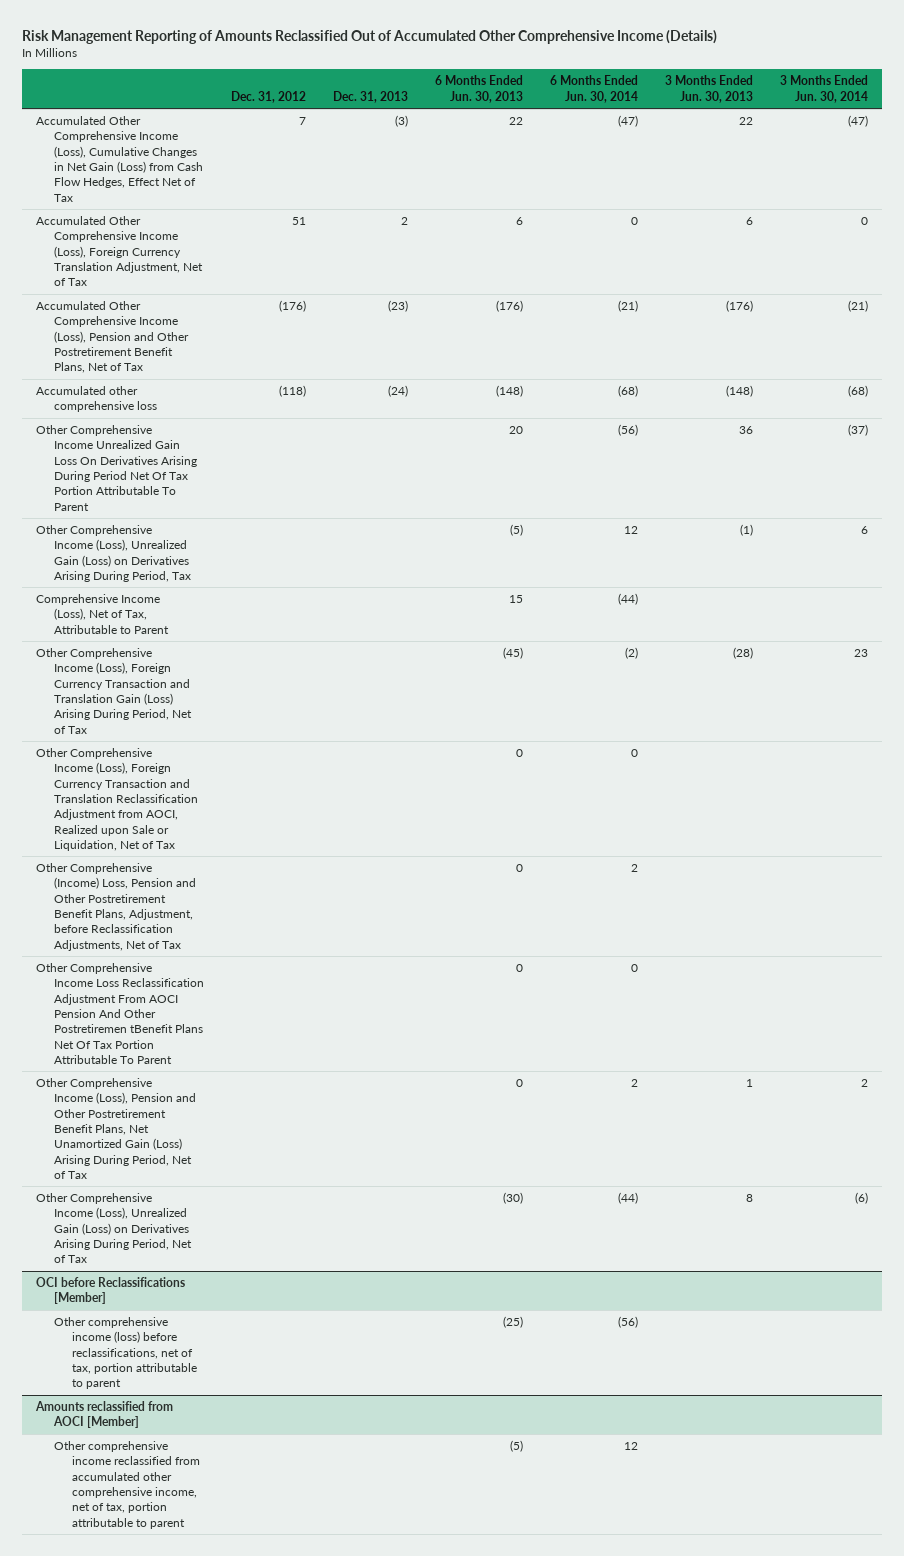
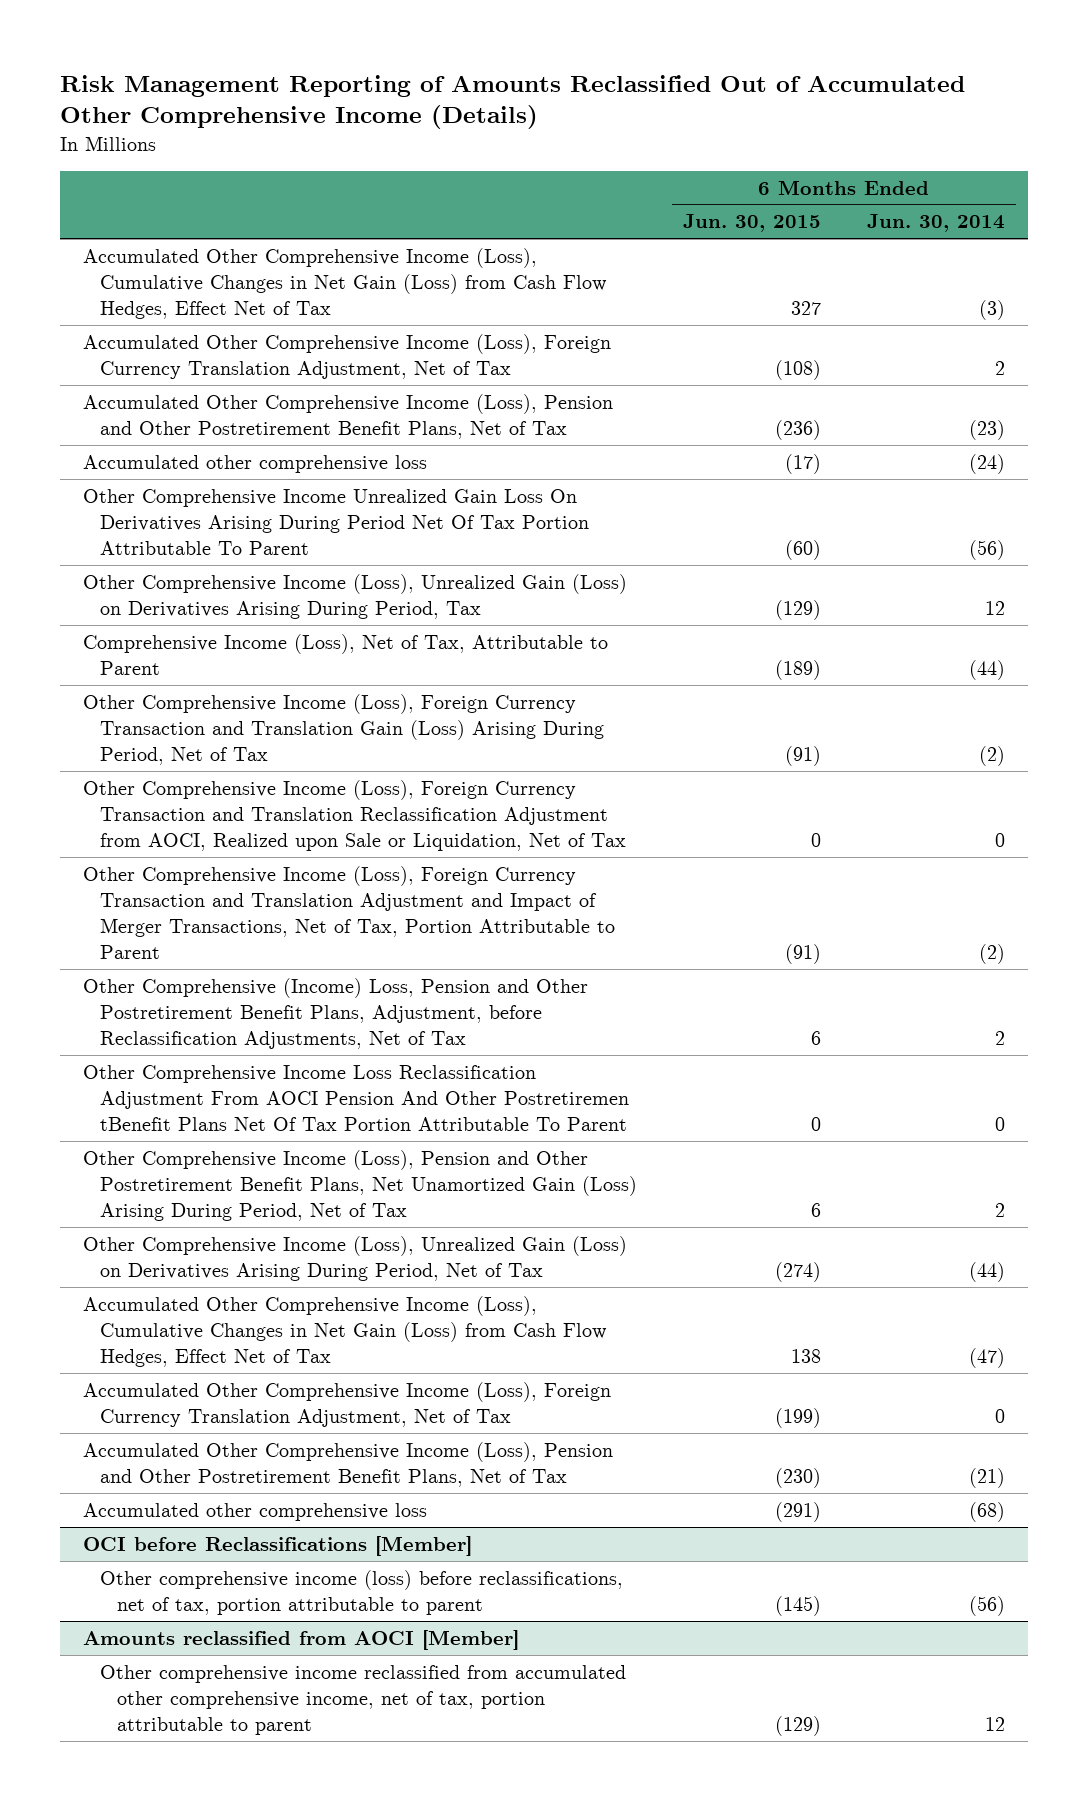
- | Dec. 31, 2012 | Dec. 31, 2013 | 6 Months Ended Jun. 30, 2013 | 6 Months Ended Jun. 30, 2014 | 3 Months Ended Jun. 30, 2013 | 3 Months Ended Jun. 30, 2014
+ | 6 Months Ended Jun. 30, 2015 | 6 Months Ended Jun. 30, 2014
+ Accumulated Other Comprehensive Income (Loss), Cumulative Changes in Net Gain (Loss) from Cash Flow Hedges, Effect Net of Tax | 327 | (3)
+ Accumulated Other Comprehensive Income (Loss), Foreign Currency Translation Adjustment, Net of Tax | (108) | 2
+ Accumulated Other Comprehensive Income (Loss), Pension and Other Postretirement Benefit Plans, Net of Tax | (236) | (23)
+ Accumulated other comprehensive loss | (17) | (24)
+ Other Comprehensive Income (Loss), Foreign Currency Transaction and Translation Adjustment and Impact of Merger Transactions, Net of Tax, Portion Attributable to Parent | (91) | (2)
moved down: Accumulated Other Comprehensive Income (Loss), Cumulative Changes in Net Gain (Loss) from Cash Flow Hedges, Effect Net of Tax | 138 | (47)
moved down: Accumulated Other Comprehensive Income (Loss), Foreign Currency Translation Adjustment, Net of Tax | (199) | 0
moved down: Accumulated Other Comprehensive Income (Loss), Pension and Other Postretirement Benefit Plans, Net of Tax | (230) | (21)
moved down: Accumulated other comprehensive loss | (291) | (68)

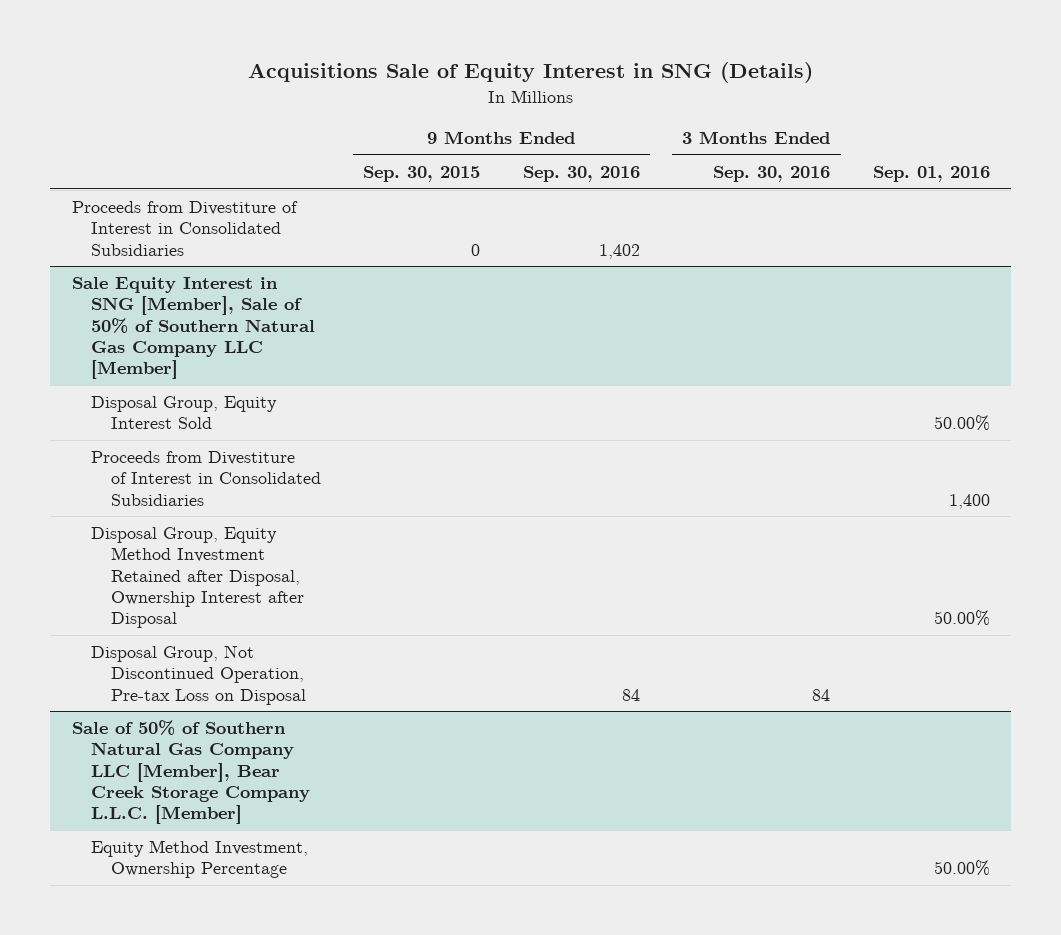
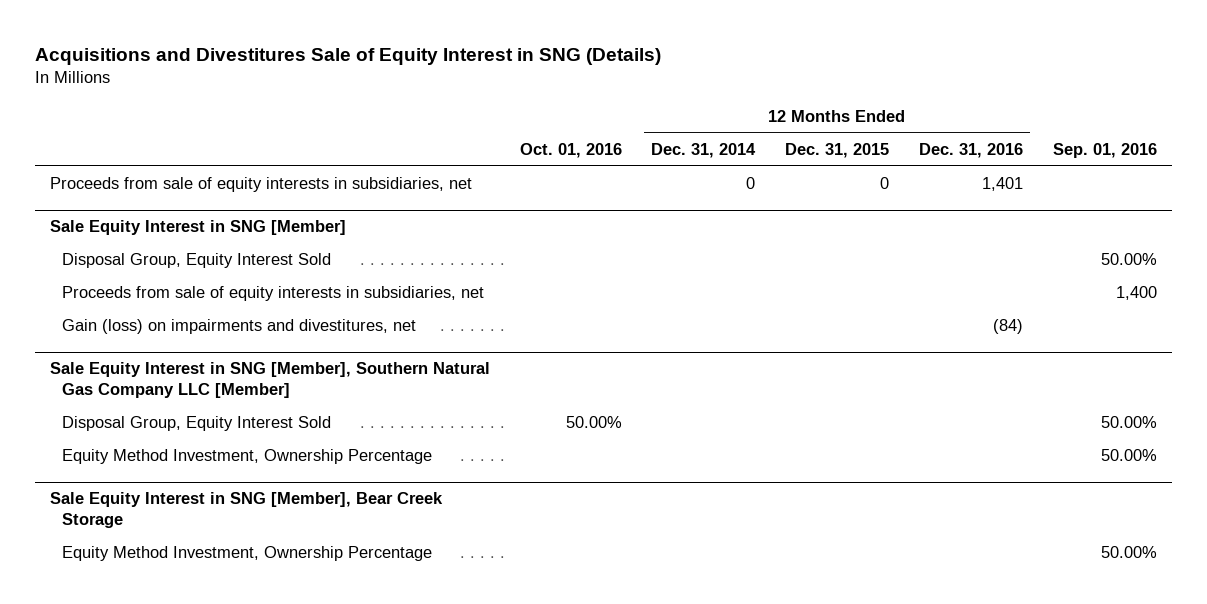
- Acquisitions Sale of Equity Interest in SNG (Details)
+ Acquisitions and Divestitures Sale of Equity Interest in SNG (Details)
- | 9 Months Ended Sep. 30, 2015 | 9 Months Ended Sep. 30, 2016 | 3 Months Ended Sep. 30, 2016 | Sep. 01, 2016
+ | Oct. 01, 2016 | 12 Months Ended Dec. 31, 2014 | 12 Months Ended Dec. 31, 2015 | 12 Months Ended Dec. 31, 2016 | Sep. 01, 2016
- Proceeds from Divestiture of Interest in Consolidated Subsidiaries | 0 | 1,402 | |
- Sale Equity Interest in SNG [Member], Sale of 50% of Southern Natural Gas Company LLC [Member]
+ Proceeds from sale of equity interests in subsidiaries, net | | 0 | 0 | 1,401 |
+ Sale Equity Interest in SNG [Member]
- Proceeds from Divestiture of Interest in Consolidated Subsidiaries | | | | 1,400
- Disposal Group, Equity Method Investment Retained after Disposal, Ownership Interest after Disposal | | | | 50.00%
- Disposal Group, Not Discontinued Operation, Pre-tax Loss on Disposal | | 84 | 84 |
- Sale of 50% of Southern Natural Gas Company LLC [Member], Bear Creek Storage Company L.L.C. [Member]
+ Proceeds from sale of equity interests in subsidiaries, net | | | | | 1,400
+ Gain (loss) on impairments and divestitures, net | | | | (84) |
+ Sale Equity Interest in SNG [Member], Southern Natural Gas Company LLC [Member]
+ Disposal Group, Equity Interest Sold | 50.00% | | | | 50.00%
+ Sale Equity Interest in SNG [Member], Bear Creek Storage
+ Equity Method Investment, Ownership Percentage | | | | | 50.00%

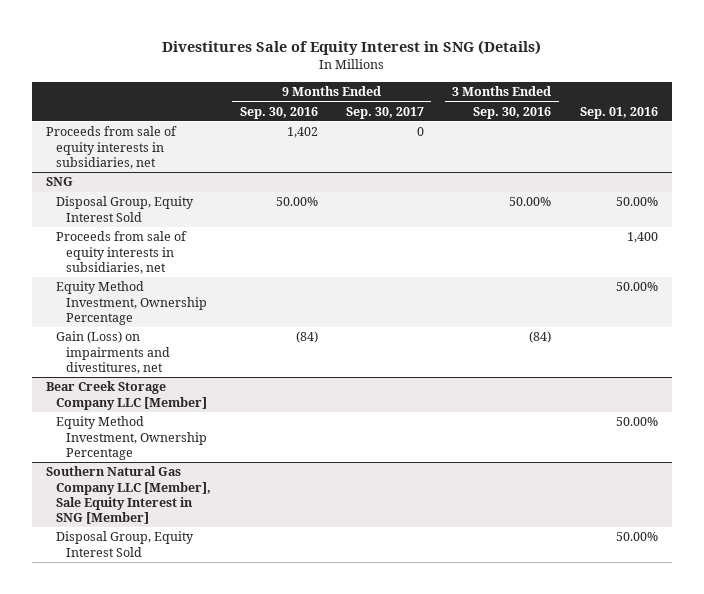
- Acquisitions and Divestitures Sale of Equity Interest in SNG (Details)
+ Divestitures Sale of Equity Interest in SNG (Details)
- | Oct. 01, 2016 | 12 Months Ended Dec. 31, 2014 | 12 Months Ended Dec. 31, 2015 | 12 Months Ended Dec. 31, 2016 | Sep. 01, 2016
+ | 9 Months Ended Sep. 30, 2016 | 9 Months Ended Sep. 30, 2017 | 3 Months Ended Sep. 30, 2016 | Sep. 01, 2016
- Sale Equity Interest in SNG [Member]
+ SNG
- Gain (loss) on impairments and divestitures, net | | | | (84) |
- Sale Equity Interest in SNG [Member], Southern Natural Gas Company LLC [Member]
- Disposal Group, Equity Interest Sold | 50.00% | | | | 50.00%
- Sale Equity Interest in SNG [Member], Bear Creek Storage
+ Gain (Loss) on impairments and divestitures, net | (84) | | (84) |
+ Bear Creek Storage Company LLC [Member]
+ Southern Natural Gas Company LLC [Member], Sale Equity Interest in SNG [Member]
+ Disposal Group, Equity Interest Sold | | | | 50.00%

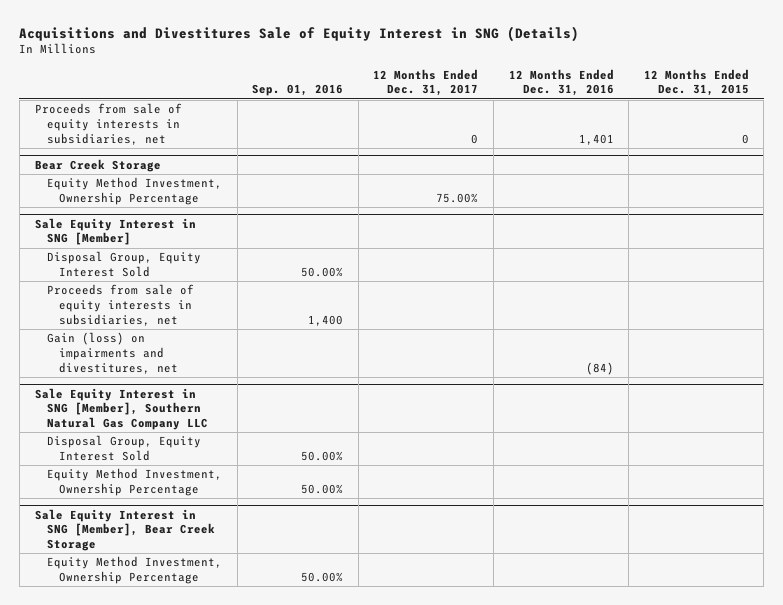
- Divestitures Sale of Equity Interest in SNG (Details)
+ Acquisitions and Divestitures Sale of Equity Interest in SNG (Details)
- | 9 Months Ended Sep. 30, 2016 | 9 Months Ended Sep. 30, 2017 | 3 Months Ended Sep. 30, 2016 | Sep. 01, 2016
+ | Sep. 01, 2016 | 12 Months Ended Dec. 31, 2017 | 12 Months Ended Dec. 31, 2016 | 12 Months Ended Dec. 31, 2015
- SNG
+ Bear Creek Storage
+ Equity Method Investment, Ownership Percentage | | 75.00% | |
+ Sale Equity Interest in SNG [Member]
+ Gain (loss) on impairments and divestitures, net | | | (84) |
+ Sale Equity Interest in SNG [Member], Southern Natural Gas Company LLC
+ Disposal Group, Equity Interest Sold | 50.00% | | |
- Gain (Loss) on impairments and divestitures, net | (84) | | (84) |
- Bear Creek Storage Company LLC [Member]
+ Sale Equity Interest in SNG [Member], Bear Creek Storage
- Southern Natural Gas Company LLC [Member], Sale Equity Interest in SNG [Member]
- Disposal Group, Equity Interest Sold | | | | 50.00%

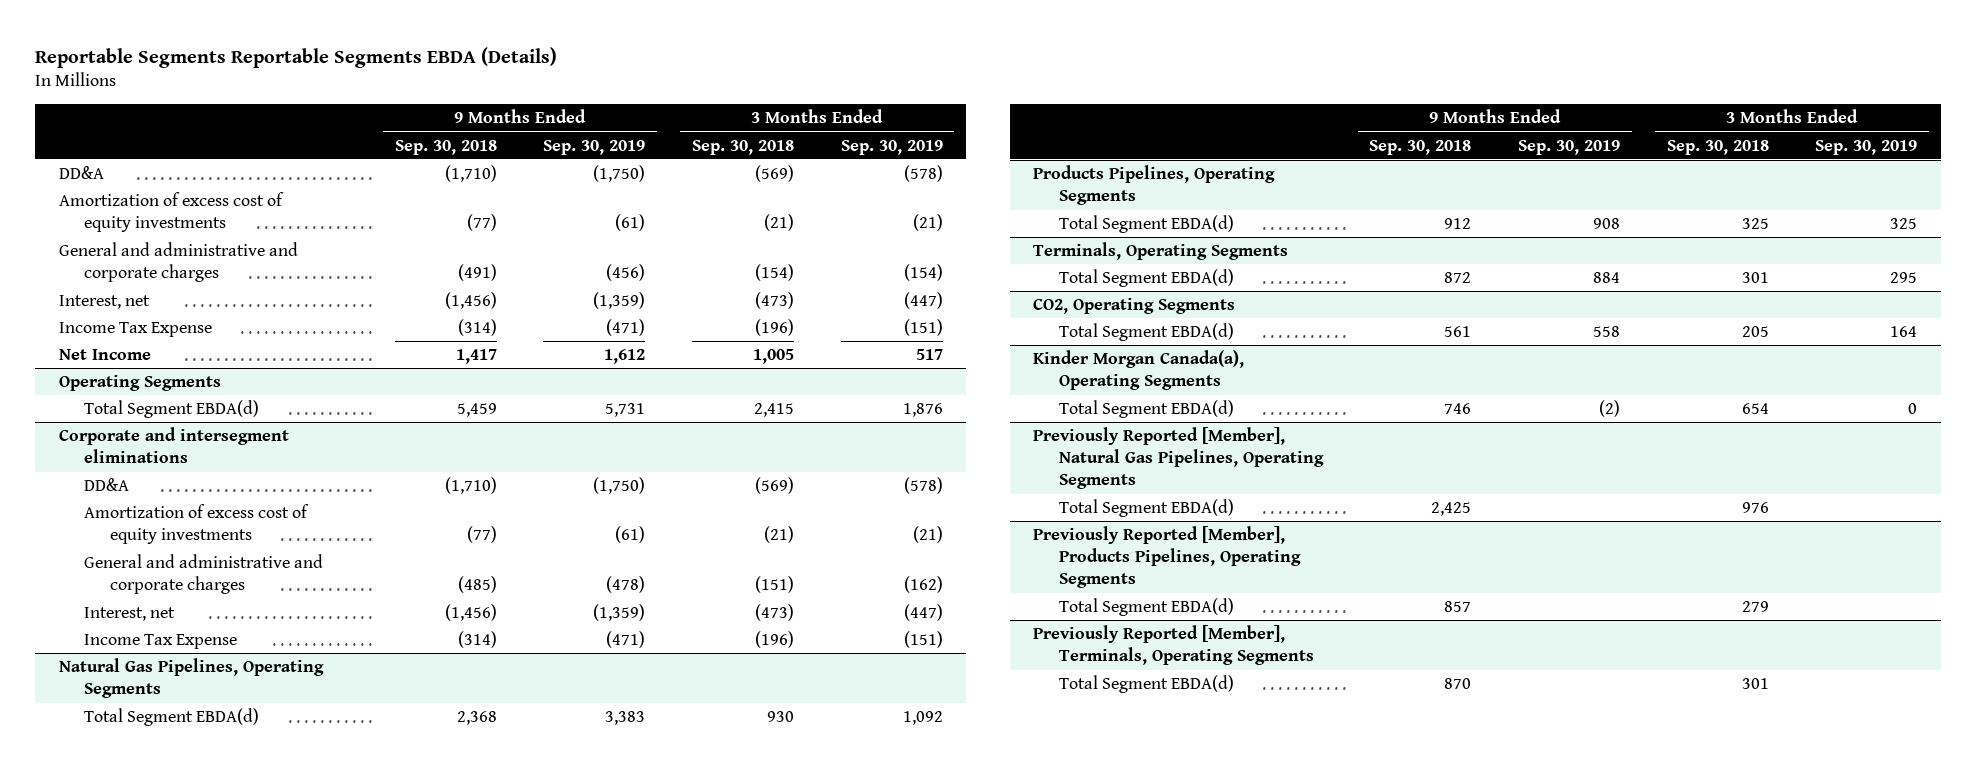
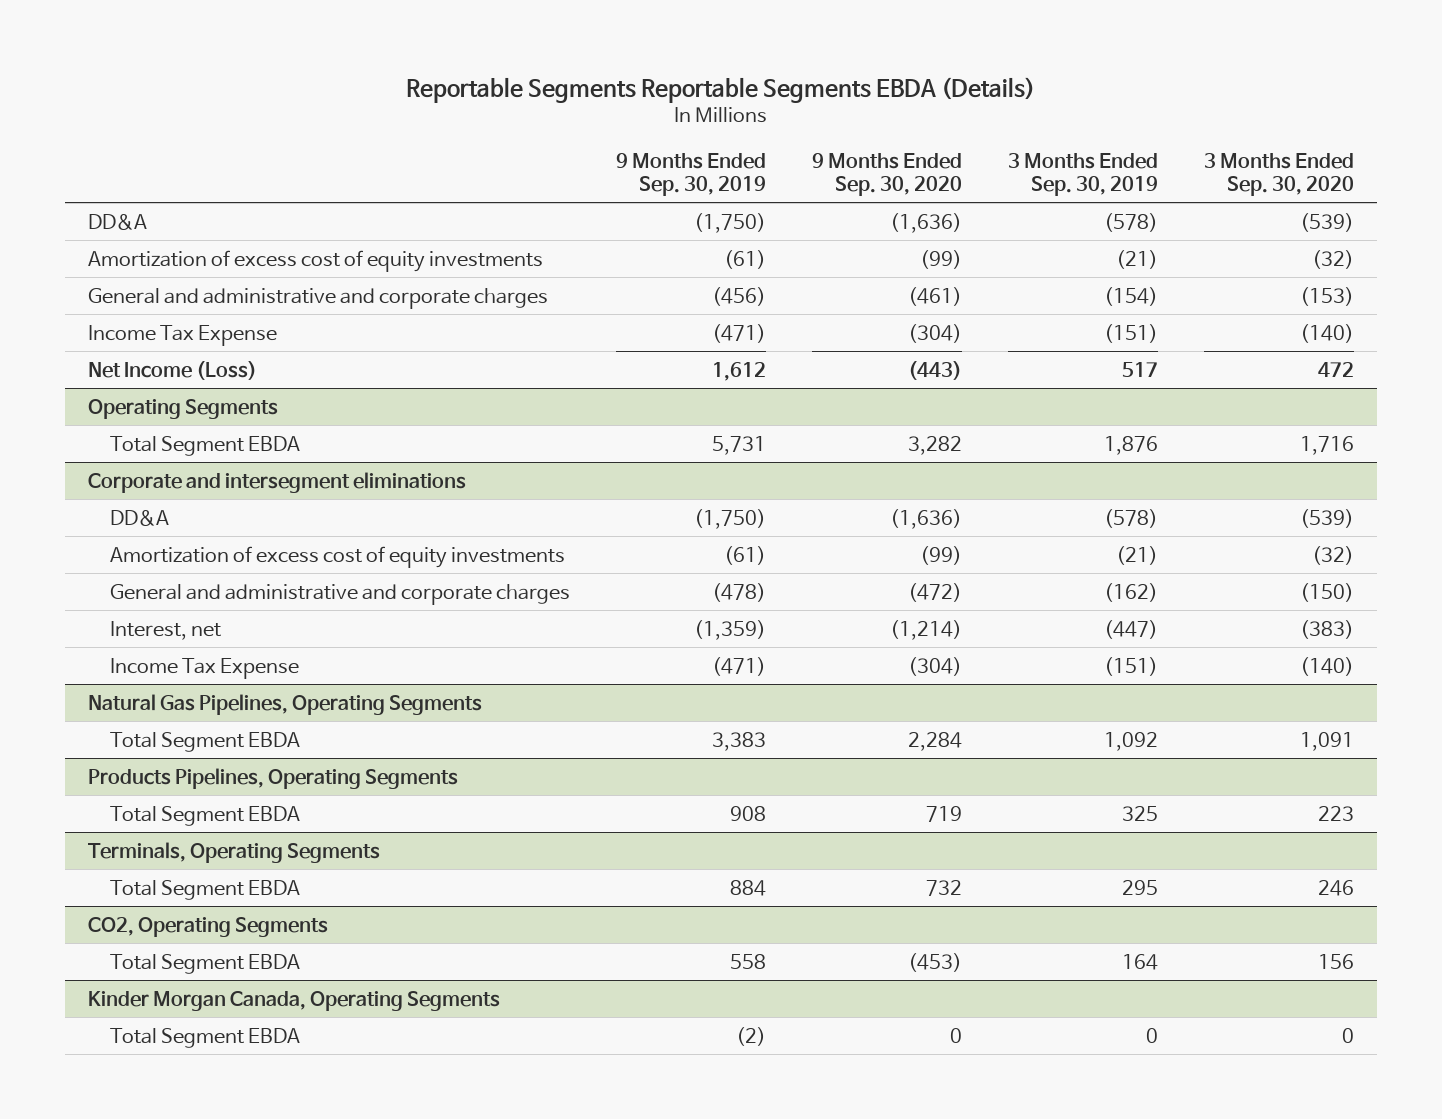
- | 9 Months Ended Sep. 30, 2018 | 9 Months Ended Sep. 30, 2019 | 3 Months Ended Sep. 30, 2018 | 3 Months Ended Sep. 30, 2019
+ | 9 Months Ended Sep. 30, 2019 | 9 Months Ended Sep. 30, 2020 | 3 Months Ended Sep. 30, 2019 | 3 Months Ended Sep. 30, 2020
- Interest, net | (1,456) | (1,359) | (473) | (447)
- Net Income | 1,417 | 1,612 | 1,005 | 517
+ Net Income (Loss) | 1,612 | (443) | 517 | 472
@ Operating Segments
- Total Segment EBDA(d) | 5,459 | 5,731 | 2,415 | 1,876
+ Total Segment EBDA | 5,731 | 3,282 | 1,876 | 1,716
@ Natural Gas Pipelines, Operating Segments
- Total Segment EBDA(d) | 2,368 | 3,383 | 930 | 1,092
+ Total Segment EBDA | 3,383 | 2,284 | 1,092 | 1,091
@ Products Pipelines, Operating Segments
- Total Segment EBDA(d) | 912 | 908 | 325 | 325
+ Total Segment EBDA | 908 | 719 | 325 | 223
@ Terminals, Operating Segments
- Total Segment EBDA(d) | 872 | 884 | 301 | 295
+ Total Segment EBDA | 884 | 732 | 295 | 246
@ CO2, Operating Segments
- Total Segment EBDA(d) | 561 | 558 | 205 | 164
- Kinder Morgan Canada(a), Operating Segments
- Total Segment EBDA(d) | 746 | (2) | 654 | 0
- Previously Reported [Member], Natural Gas Pipelines, Operating Segments
- Total Segment EBDA(d) | 2,425 | | 976 |
- Previously Reported [Member], Products Pipelines, Operating Segments
- Total Segment EBDA(d) | 857 | | 279 |
- Previously Reported [Member], Terminals, Operating Segments
- Total Segment EBDA(d) | 870 | | 301 |
@ CO2, Operating Segments
+ Total Segment EBDA | 558 | (453) | 164 | 156
+ Kinder Morgan Canada, Operating Segments
+ Total Segment EBDA | (2) | 0 | 0 | 0

